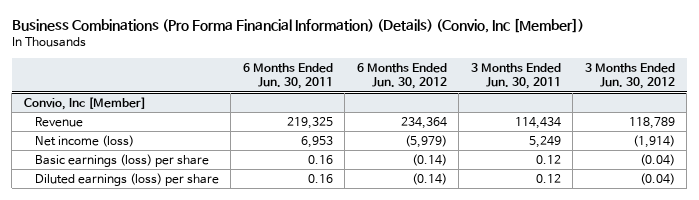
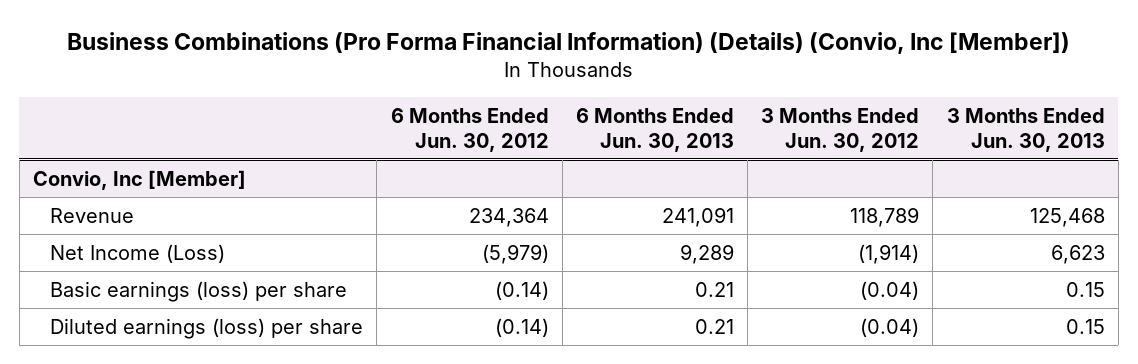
- | 6 Months Ended Jun. 30, 2011 | 6 Months Ended Jun. 30, 2012 | 3 Months Ended Jun. 30, 2011 | 3 Months Ended Jun. 30, 2012
+ | 6 Months Ended Jun. 30, 2012 | 6 Months Ended Jun. 30, 2013 | 3 Months Ended Jun. 30, 2012 | 3 Months Ended Jun. 30, 2013
@ Convio, Inc [Member]
- Net income (loss) | 6,953 | (5,979) | 5,249 | (1,914)
+ Net Income (Loss) | (5,979) | 9,289 | (1,914) | 6,623

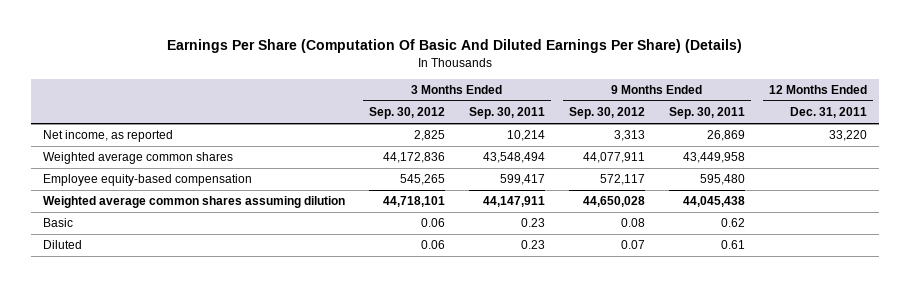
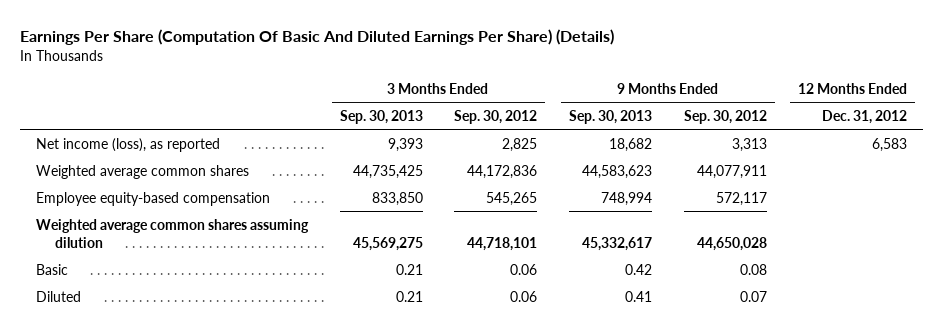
- | 3 Months Ended Sep. 30, 2012 | 3 Months Ended Sep. 30, 2011 | 9 Months Ended Sep. 30, 2012 | 9 Months Ended Sep. 30, 2011 | 12 Months Ended Dec. 31, 2011
+ | 3 Months Ended Sep. 30, 2013 | 3 Months Ended Sep. 30, 2012 | 9 Months Ended Sep. 30, 2013 | 9 Months Ended Sep. 30, 2012 | 12 Months Ended Dec. 31, 2012
- Net income, as reported | 2,825 | 10,214 | 3,313 | 26,869 | 33,220
+ Net income (loss), as reported | 9,393 | 2,825 | 18,682 | 3,313 | 6,583

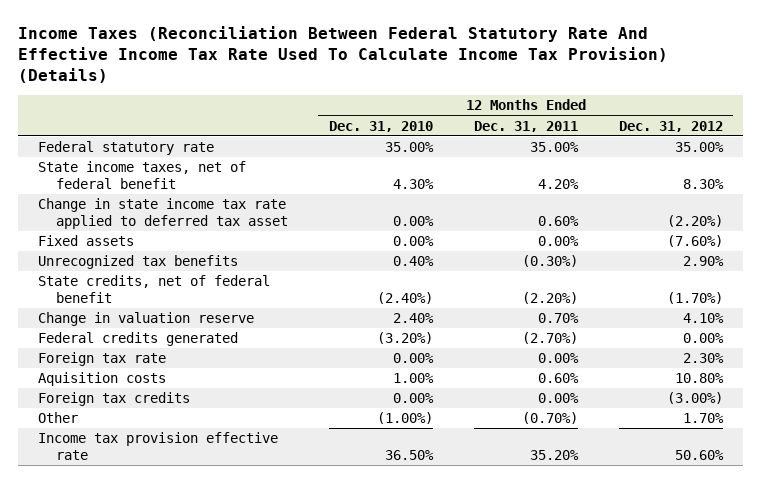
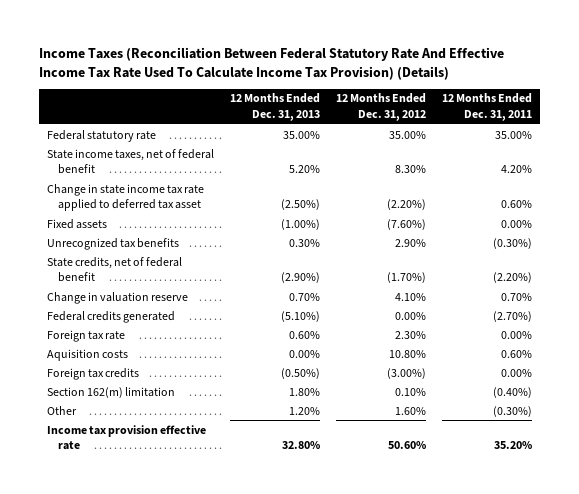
- | 12 Months Ended Dec. 31, 2010 | 12 Months Ended Dec. 31, 2011 | 12 Months Ended Dec. 31, 2012
+ | 12 Months Ended Dec. 31, 2013 | 12 Months Ended Dec. 31, 2012 | 12 Months Ended Dec. 31, 2011
- Other | (1.00%) | (0.70%) | 1.70%
+ Section 162(m) limitation | 1.80% | 0.10% | (0.40%)
+ Other | 1.20% | 1.60% | (0.30%)

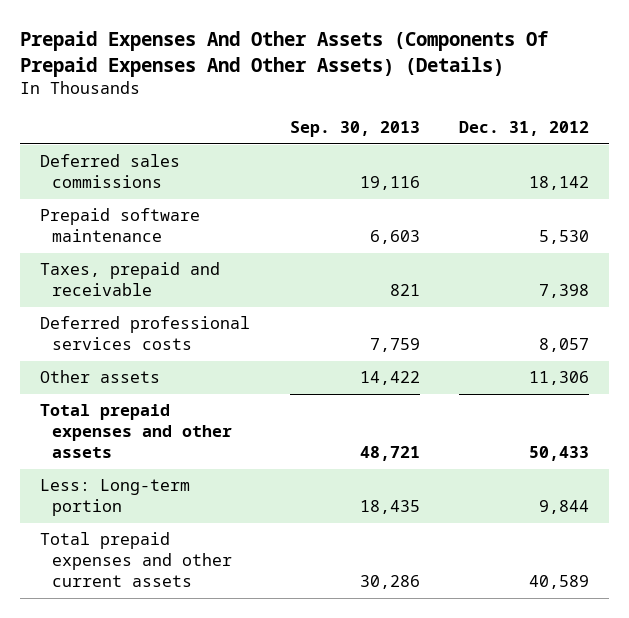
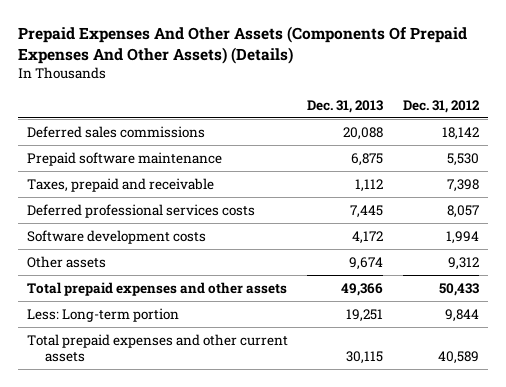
- | Sep. 30, 2013 | Dec. 31, 2012
+ | Dec. 31, 2013 | Dec. 31, 2012
- Other assets | 14,422 | 11,306
+ Software development costs | 4,172 | 1,994
+ Other assets | 9,674 | 9,312

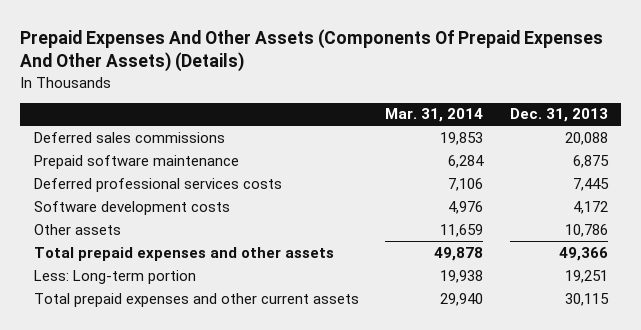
- | Dec. 31, 2013 | Dec. 31, 2012
+ | Mar. 31, 2014 | Dec. 31, 2013
- Taxes, prepaid and receivable | 1,112 | 7,398
- Other assets | 9,674 | 9,312
+ Other assets | 11,659 | 10,786

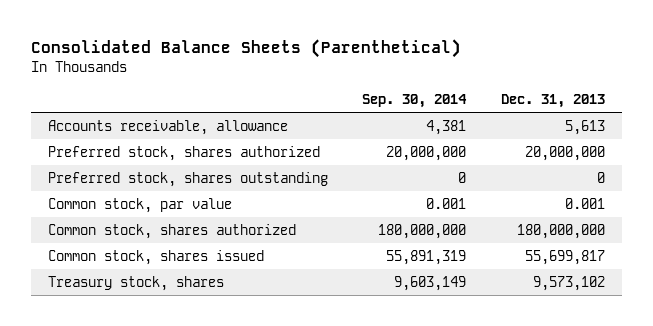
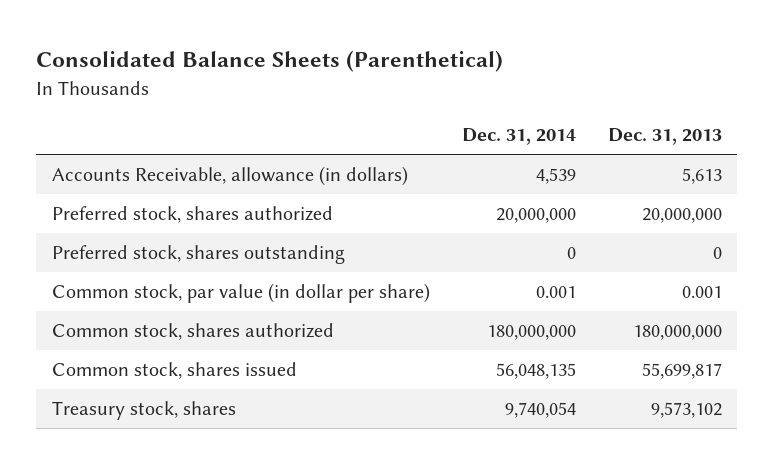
- | Sep. 30, 2014 | Dec. 31, 2013
+ | Dec. 31, 2014 | Dec. 31, 2013
- Accounts receivable, allowance | 4,381 | 5,613
+ Accounts Receivable, allowance (in dollars) | 4,539 | 5,613
- Common stock, par value | 0.001 | 0.001
+ Common stock, par value (in dollar per share) | 0.001 | 0.001

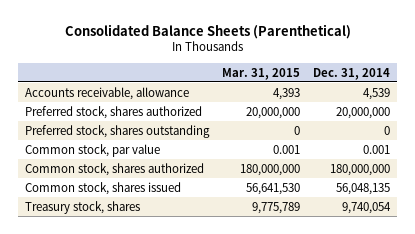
- | Dec. 31, 2014 | Dec. 31, 2013
+ | Mar. 31, 2015 | Dec. 31, 2014
- Accounts Receivable, allowance (in dollars) | 4,539 | 5,613
+ Accounts receivable, allowance | 4,393 | 4,539
- Common stock, par value (in dollar per share) | 0.001 | 0.001
+ Common stock, par value | 0.001 | 0.001

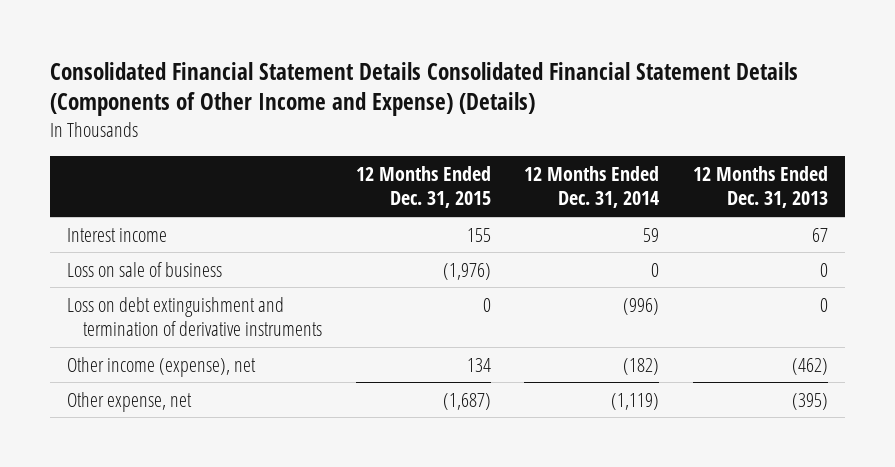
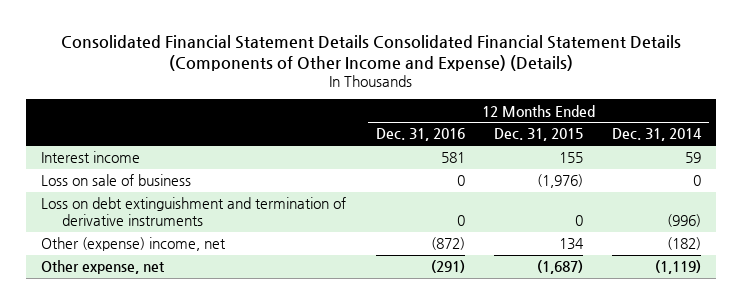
- | 12 Months Ended Dec. 31, 2015 | 12 Months Ended Dec. 31, 2014 | 12 Months Ended Dec. 31, 2013
+ | 12 Months Ended Dec. 31, 2016 | 12 Months Ended Dec. 31, 2015 | 12 Months Ended Dec. 31, 2014
- Other income (expense), net | 134 | (182) | (462)
+ Other (expense) income, net | (872) | 134 | (182)

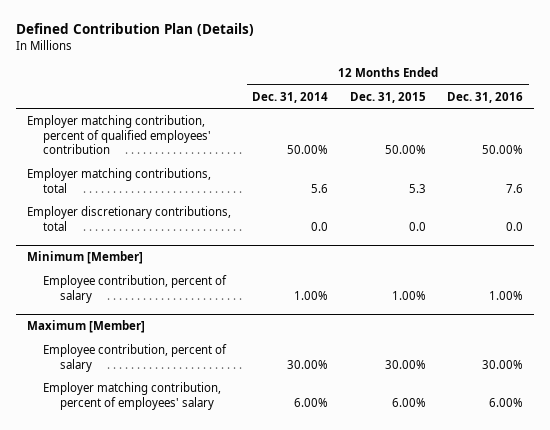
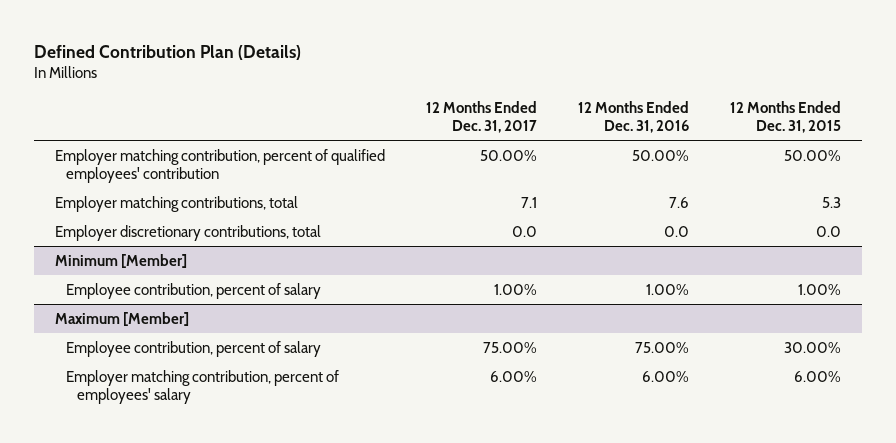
- | 12 Months Ended Dec. 31, 2014 | 12 Months Ended Dec. 31, 2015 | 12 Months Ended Dec. 31, 2016
+ | 12 Months Ended Dec. 31, 2017 | 12 Months Ended Dec. 31, 2016 | 12 Months Ended Dec. 31, 2015
@ Maximum [Member]
- Employee contribution, percent of salary | 30.00% | 30.00% | 30.00%
+ Employee contribution, percent of salary | 75.00% | 75.00% | 30.00%

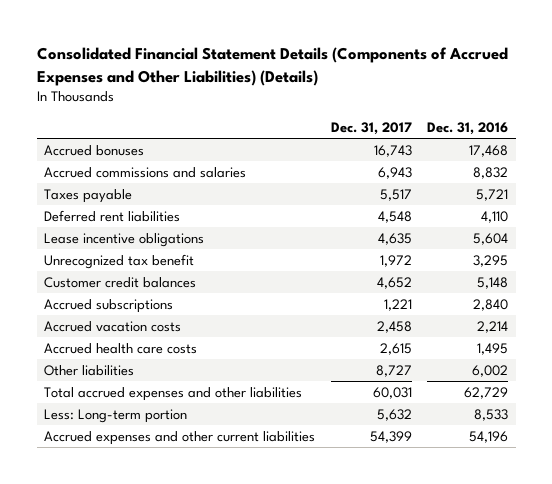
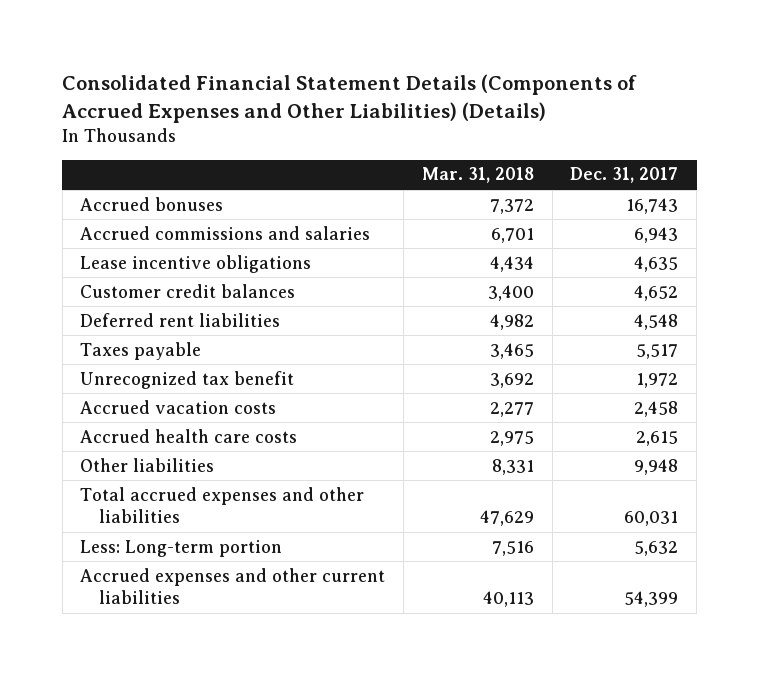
- | Dec. 31, 2017 | Dec. 31, 2016
+ | Mar. 31, 2018 | Dec. 31, 2017
- Accrued subscriptions | 1,221 | 2,840
moved down: Deferred rent liabilities | 4,982 | 4,548
moved down: Taxes payable | 3,465 | 5,517
moved down: Unrecognized tax benefit | 3,692 | 1,972
- Other liabilities | 8,727 | 6,002
+ Other liabilities | 8,331 | 9,948

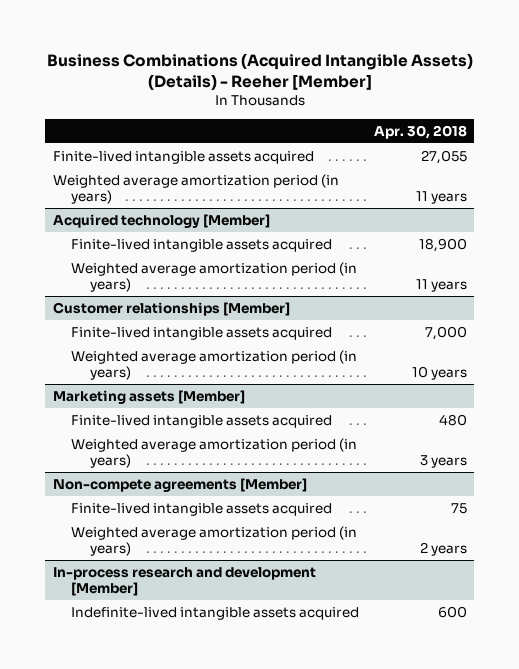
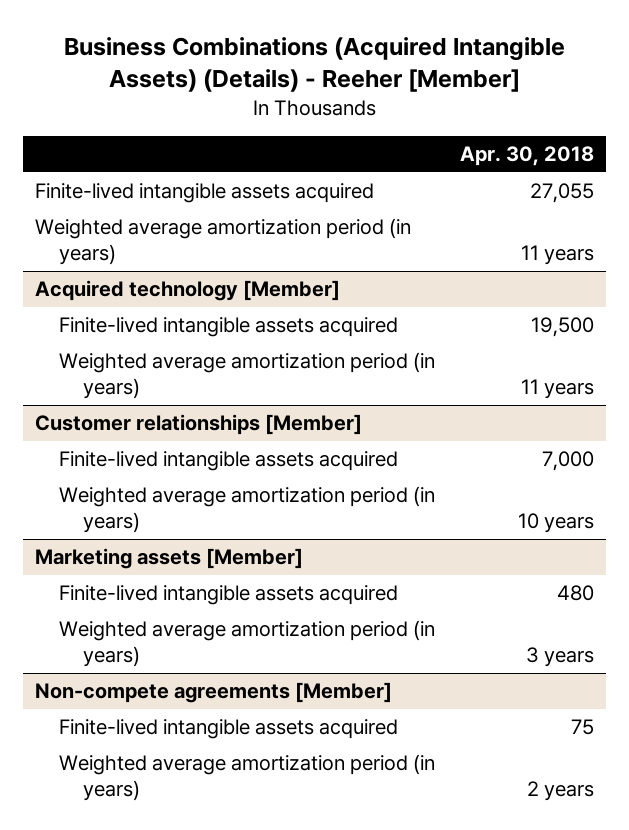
@ Acquired technology [Member]
- Finite-lived intangible assets acquired | 18,900
+ Finite-lived intangible assets acquired | 19,500
- In-process research and development [Member]
- Indefinite-lived intangible assets acquired | 600

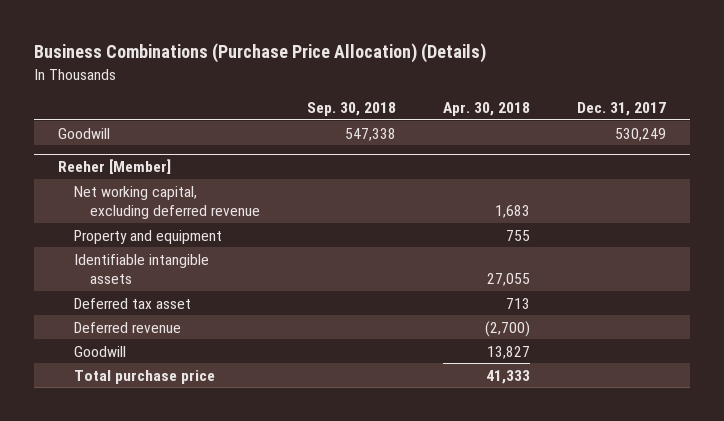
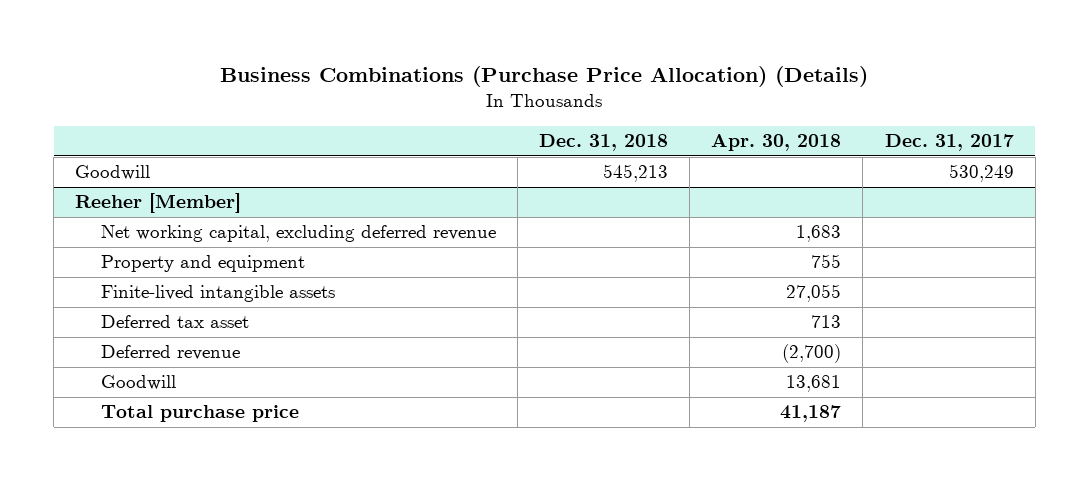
- | Sep. 30, 2018 | Apr. 30, 2018 | Dec. 31, 2017
+ | Dec. 31, 2018 | Apr. 30, 2018 | Dec. 31, 2017
@ Reeher [Member]
- Identifiable intangible assets | | 27,055 |
+ Finite-lived intangible assets | | 27,055 |
- Goodwill | | 13,827 |
- Total purchase price | | 41,333 |
+ Goodwill | | 13,681 |
+ Total purchase price | | 41,187 |

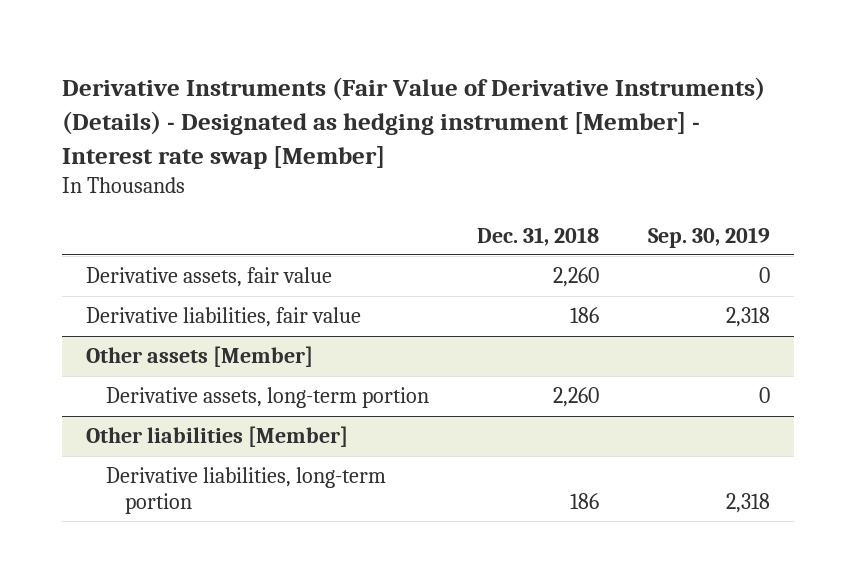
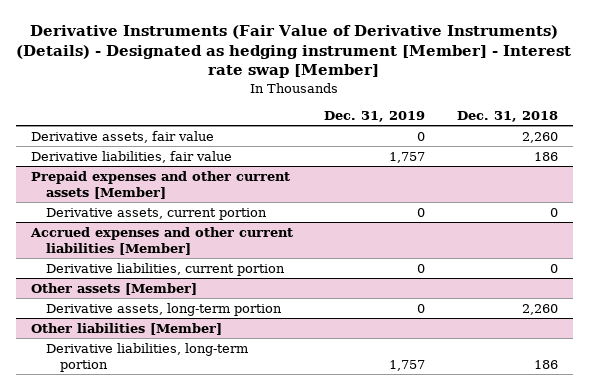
- | Dec. 31, 2018 | Sep. 30, 2019
+ | Dec. 31, 2019 | Dec. 31, 2018
+ Prepaid expenses and other current assets [Member]
+ Derivative assets, current portion | 0 | 0
+ Accrued expenses and other current liabilities [Member]
+ Derivative liabilities, current portion | 0 | 0

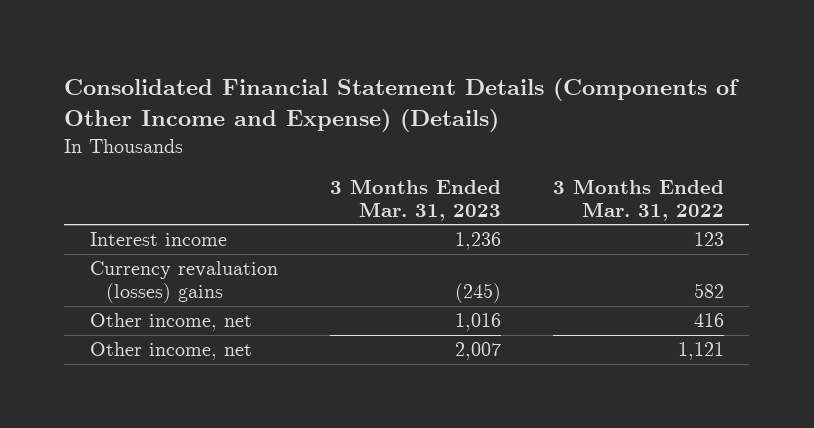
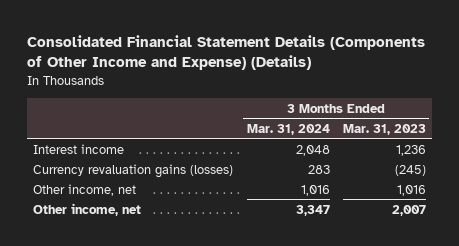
- | 3 Months Ended Mar. 31, 2023 | 3 Months Ended Mar. 31, 2022
+ | 3 Months Ended Mar. 31, 2024 | 3 Months Ended Mar. 31, 2023
- Currency revaluation (losses) gains | (245) | 582
+ Currency revaluation gains (losses) | 283 | (245)

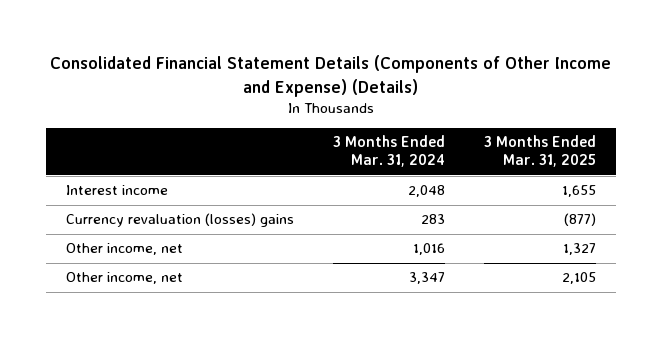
- | 3 Months Ended Mar. 31, 2024 | 3 Months Ended Mar. 31, 2023
+ | 3 Months Ended Mar. 31, 2024 | 3 Months Ended Mar. 31, 2025
- Currency revaluation gains (losses) | 283 | (245)
+ Currency revaluation (losses) gains | 283 | (877)

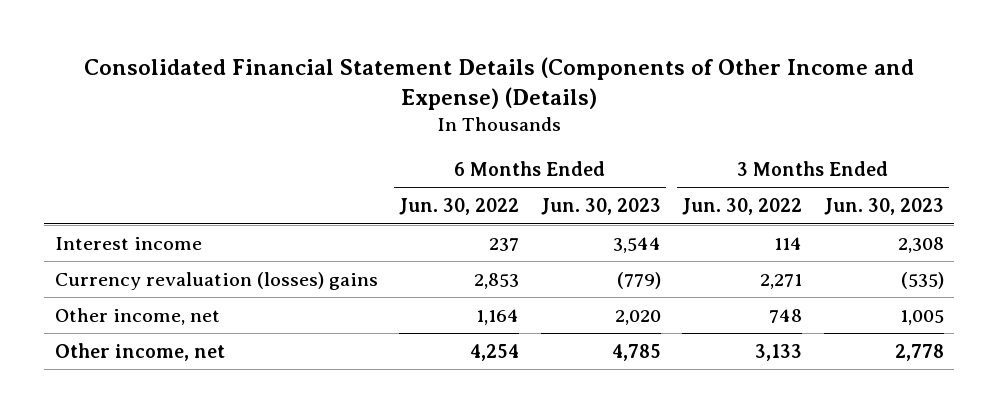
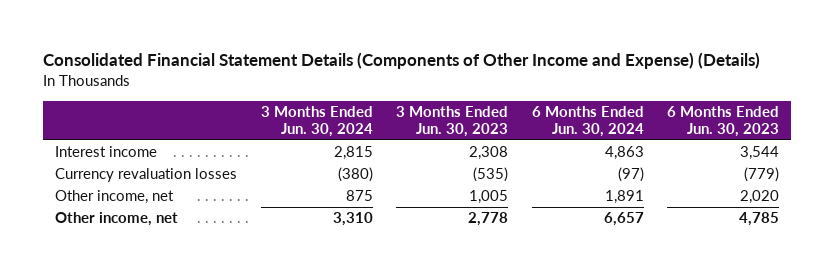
- | 6 Months Ended Jun. 30, 2022 | 6 Months Ended Jun. 30, 2023 | 3 Months Ended Jun. 30, 2022 | 3 Months Ended Jun. 30, 2023
+ | 3 Months Ended Jun. 30, 2024 | 3 Months Ended Jun. 30, 2023 | 6 Months Ended Jun. 30, 2024 | 6 Months Ended Jun. 30, 2023
- Currency revaluation (losses) gains | 2,853 | (779) | 2,271 | (535)
+ Currency revaluation losses | (380) | (535) | (97) | (779)

